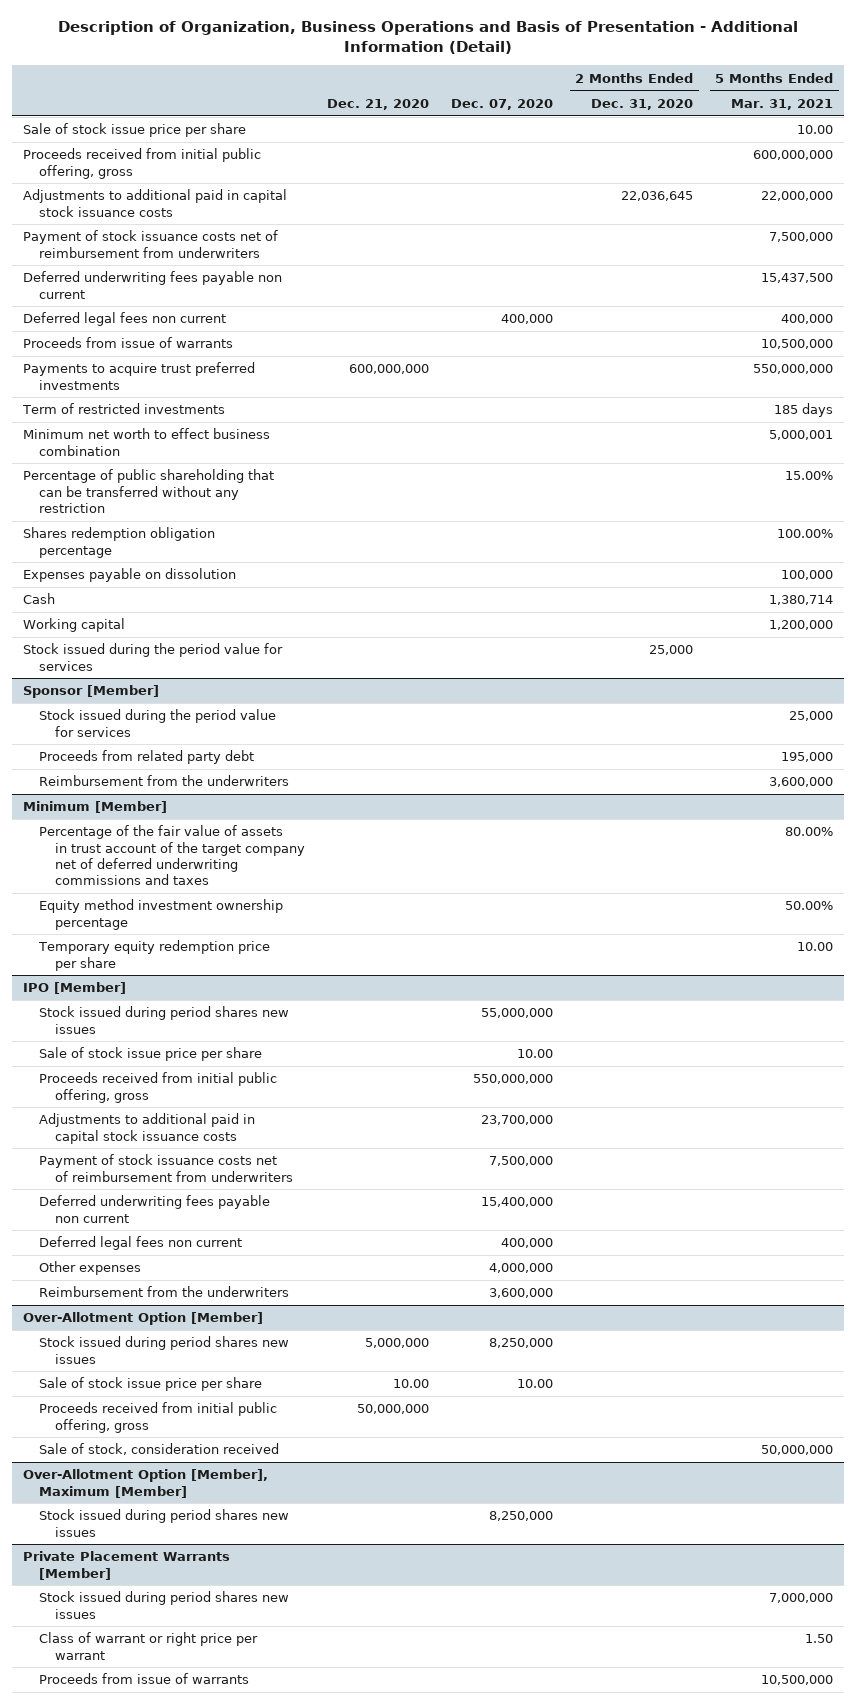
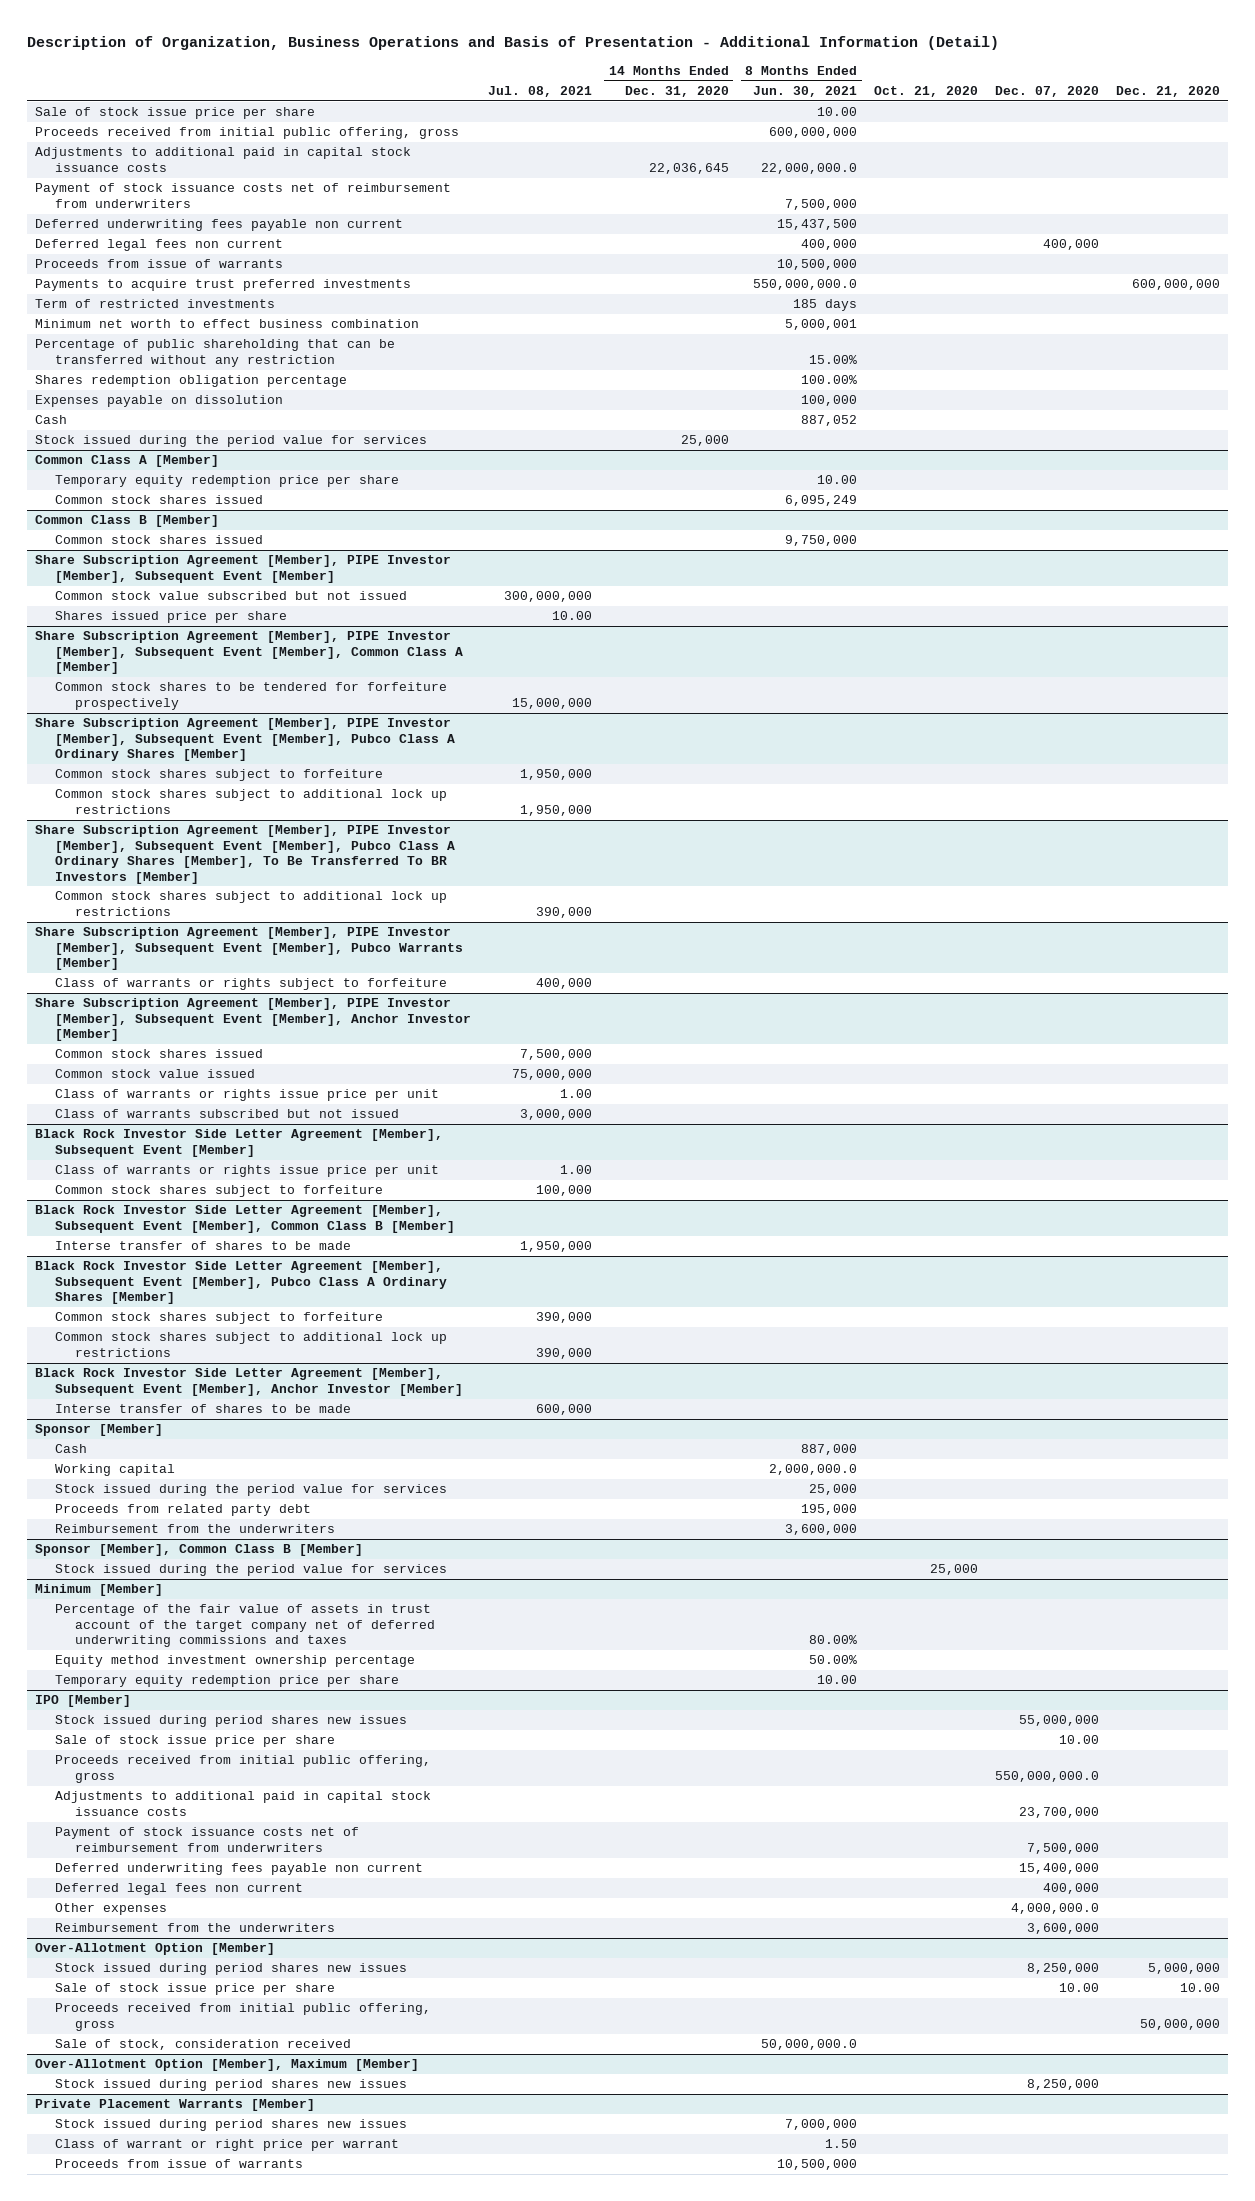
- | Dec. 21, 2020 | Dec. 07, 2020 | 2 Months Ended Dec. 31, 2020 | 5 Months Ended Mar. 31, 2021
+ | Jul. 08, 2021 | 14 Months Ended Dec. 31, 2020 | 8 Months Ended Jun. 30, 2021 | Oct. 21, 2020 | Dec. 07, 2020 | Dec. 21, 2020
- Working capital | | | | 1,200,000
+ Common Class A [Member]
+ Temporary equity redemption price per share | | | 10.00 | | |
+ Common stock shares issued | | | 6,095,249 | | |
+ Common Class B [Member]
+ Common stock shares issued | | | 9,750,000 | | |
+ Share Subscription Agreement [Member], PIPE Investor [Member], Subsequent Event [Member]
+ Common stock value subscribed but not issued | 300,000,000 | | | | |
+ Shares issued price per share | 10.00 | | | | |
+ Share Subscription Agreement [Member], PIPE Investor [Member], Subsequent Event [Member], Common Class A [Member]
+ Common stock shares to be tendered for forfeiture prospectively | 15,000,000 | | | | |
+ Share Subscription Agreement [Member], PIPE Investor [Member], Subsequent Event [Member], Pubco Class A Ordinary Shares [Member]
+ Common stock shares subject to forfeiture | 1,950,000 | | | | |
+ Common stock shares subject to additional lock up restrictions | 1,950,000 | | | | |
+ Share Subscription Agreement [Member], PIPE Investor [Member], Subsequent Event [Member], Pubco Class A Ordinary Shares [Member], To Be Transferred To BR Investors [Member]
+ Common stock shares subject to additional lock up restrictions | 390,000 | | | | |
+ Share Subscription Agreement [Member], PIPE Investor [Member], Subsequent Event [Member], Pubco Warrants [Member]
+ Class of warrants or rights subject to forfeiture | 400,000 | | | | |
+ Share Subscription Agreement [Member], PIPE Investor [Member], Subsequent Event [Member], Anchor Investor [Member]
+ Common stock shares issued | 7,500,000 | | | | |
+ Common stock value issued | 75,000,000 | | | | |
+ Class of warrants or rights issue price per unit | 1.00 | | | | |
+ Class of warrants subscribed but not issued | 3,000,000 | | | | |
+ Black Rock Investor Side Letter Agreement [Member], Subsequent Event [Member]
+ Class of warrants or rights issue price per unit | 1.00 | | | | |
+ Common stock shares subject to forfeiture | 100,000 | | | | |
+ Black Rock Investor Side Letter Agreement [Member], Subsequent Event [Member], Common Class B [Member]
+ Interse transfer of shares to be made | 1,950,000 | | | | |
+ Black Rock Investor Side Letter Agreement [Member], Subsequent Event [Member], Pubco Class A Ordinary Shares [Member]
+ Common stock shares subject to forfeiture | 390,000 | | | | |
+ Common stock shares subject to additional lock up restrictions | 390,000 | | | | |
+ Black Rock Investor Side Letter Agreement [Member], Subsequent Event [Member], Anchor Investor [Member]
+ Interse transfer of shares to be made | 600,000 | | | | |
@ Sponsor [Member]
+ Cash | | | 887,000 | | |
+ Working capital | | | 2,000,000.0 | | |
+ Sponsor [Member], Common Class B [Member]
+ Stock issued during the period value for services | | | | 25,000 | |
@ IPO [Member]
- Proceeds received from initial public offering, gross | | 550,000,000 | |
+ Proceeds received from initial public offering, gross | | | | | 550,000,000.0 |
- Other expenses | | 4,000,000 | |
+ Other expenses | | | | | 4,000,000.0 |

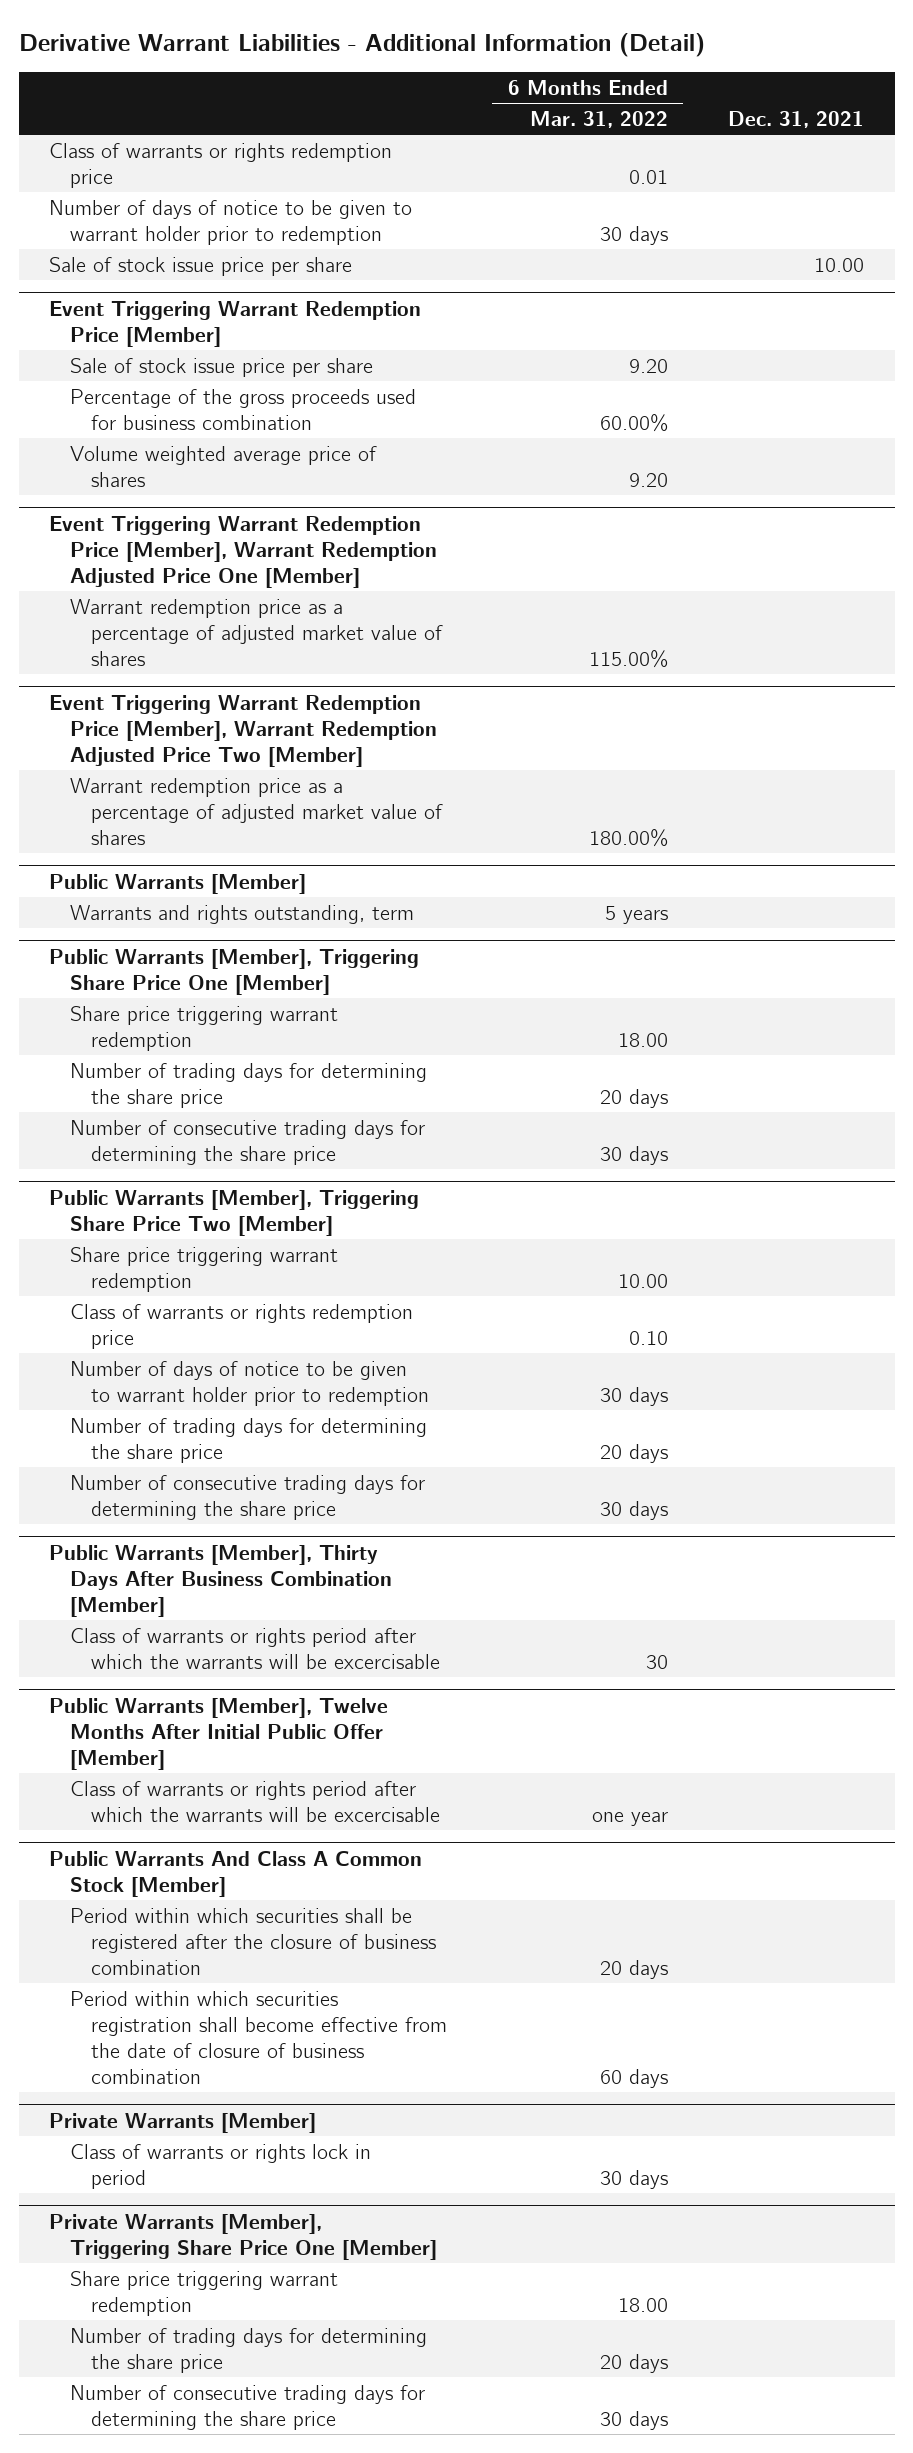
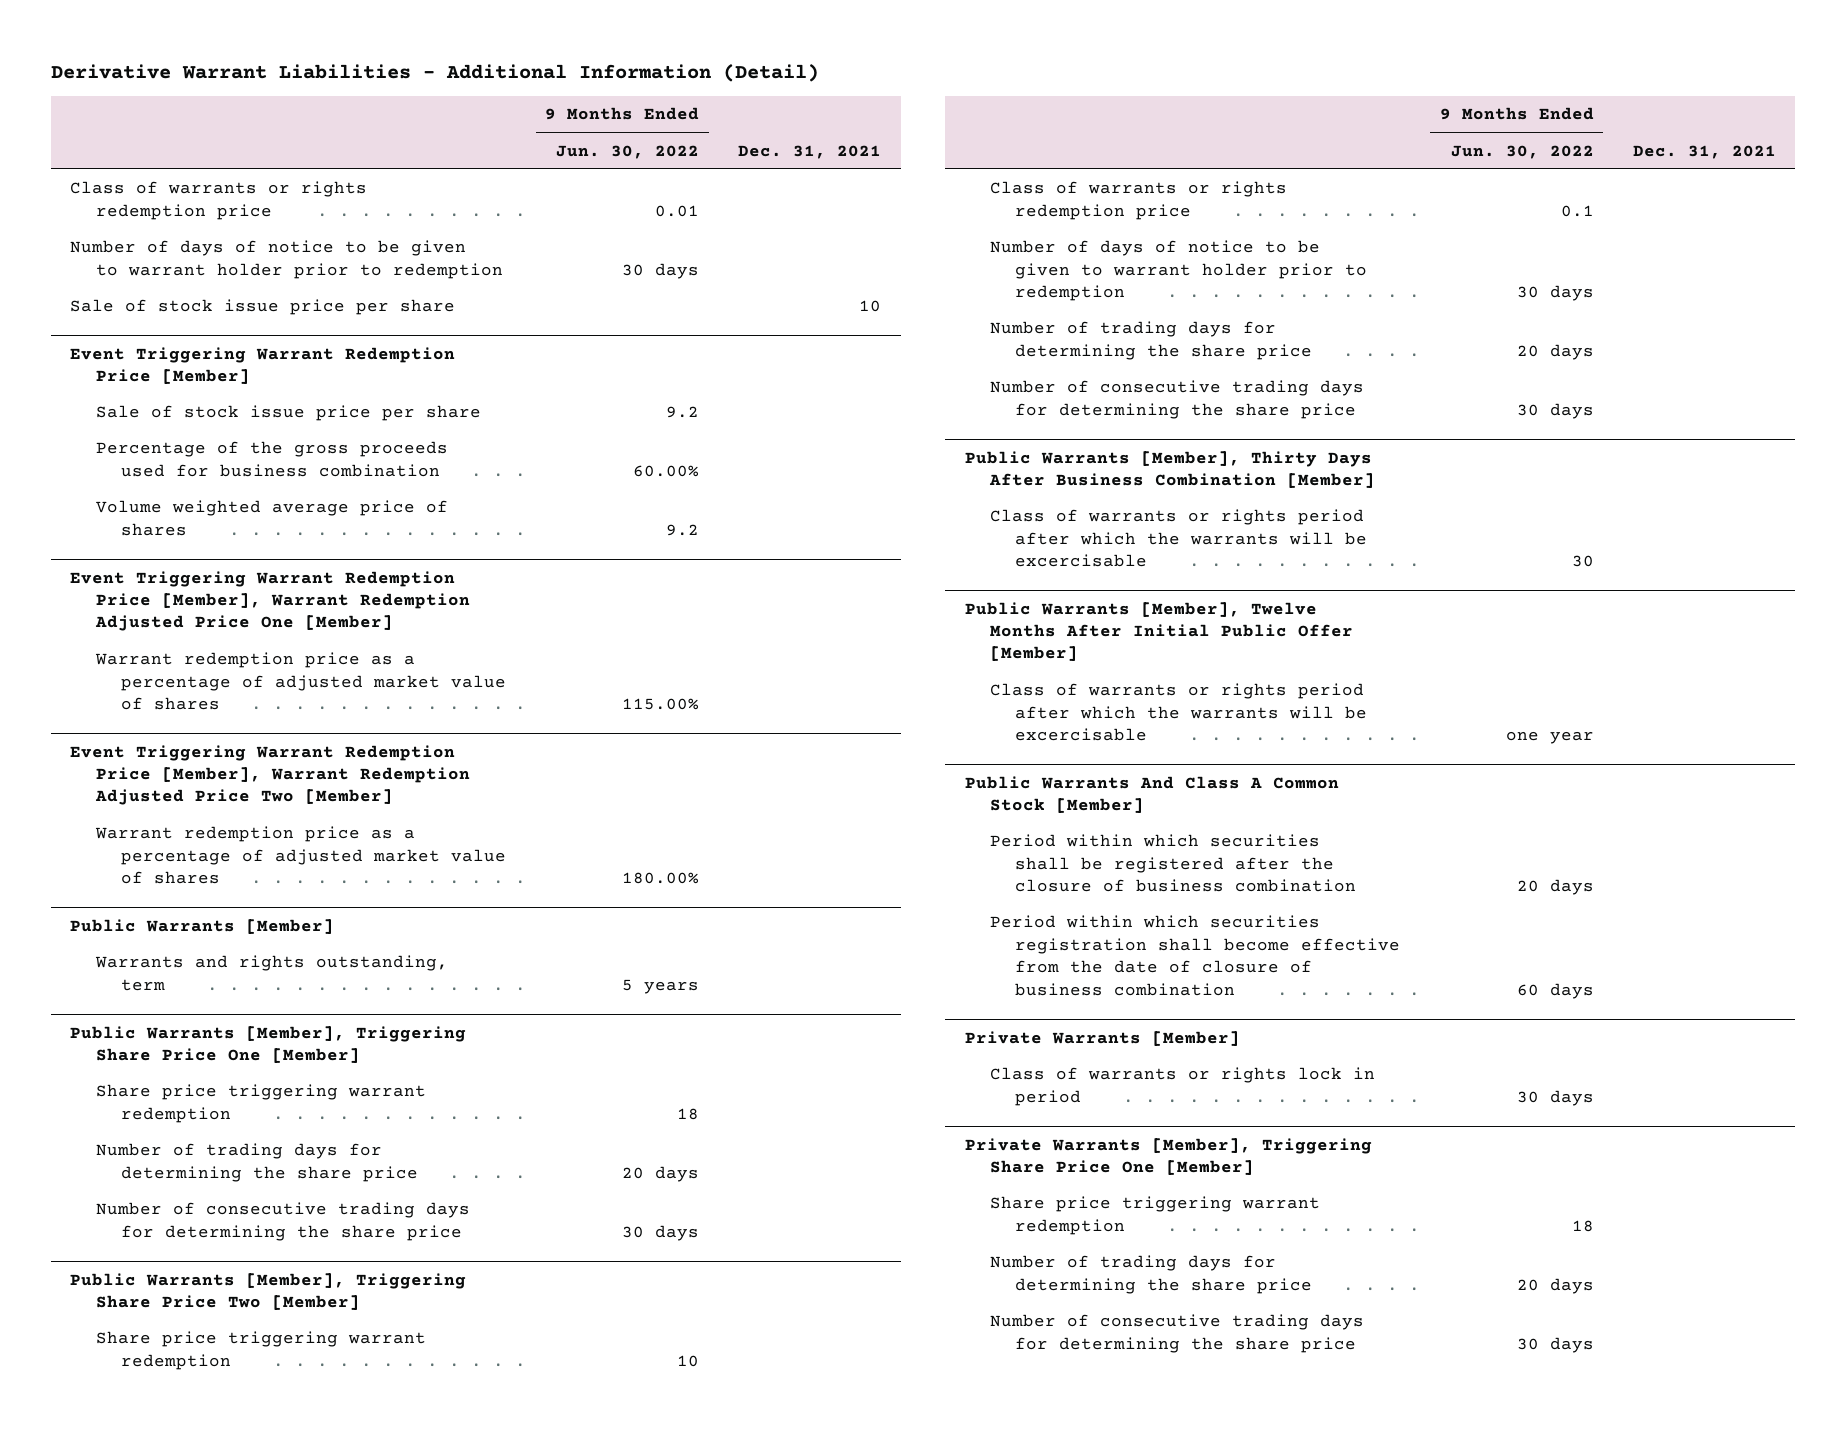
- | 6 Months Ended Mar. 31, 2022 | Dec. 31, 2021
+ | 9 Months Ended Jun. 30, 2022 | Dec. 31, 2021
- Sale of stock issue price per share | | 10.00
+ Sale of stock issue price per share | | 10

